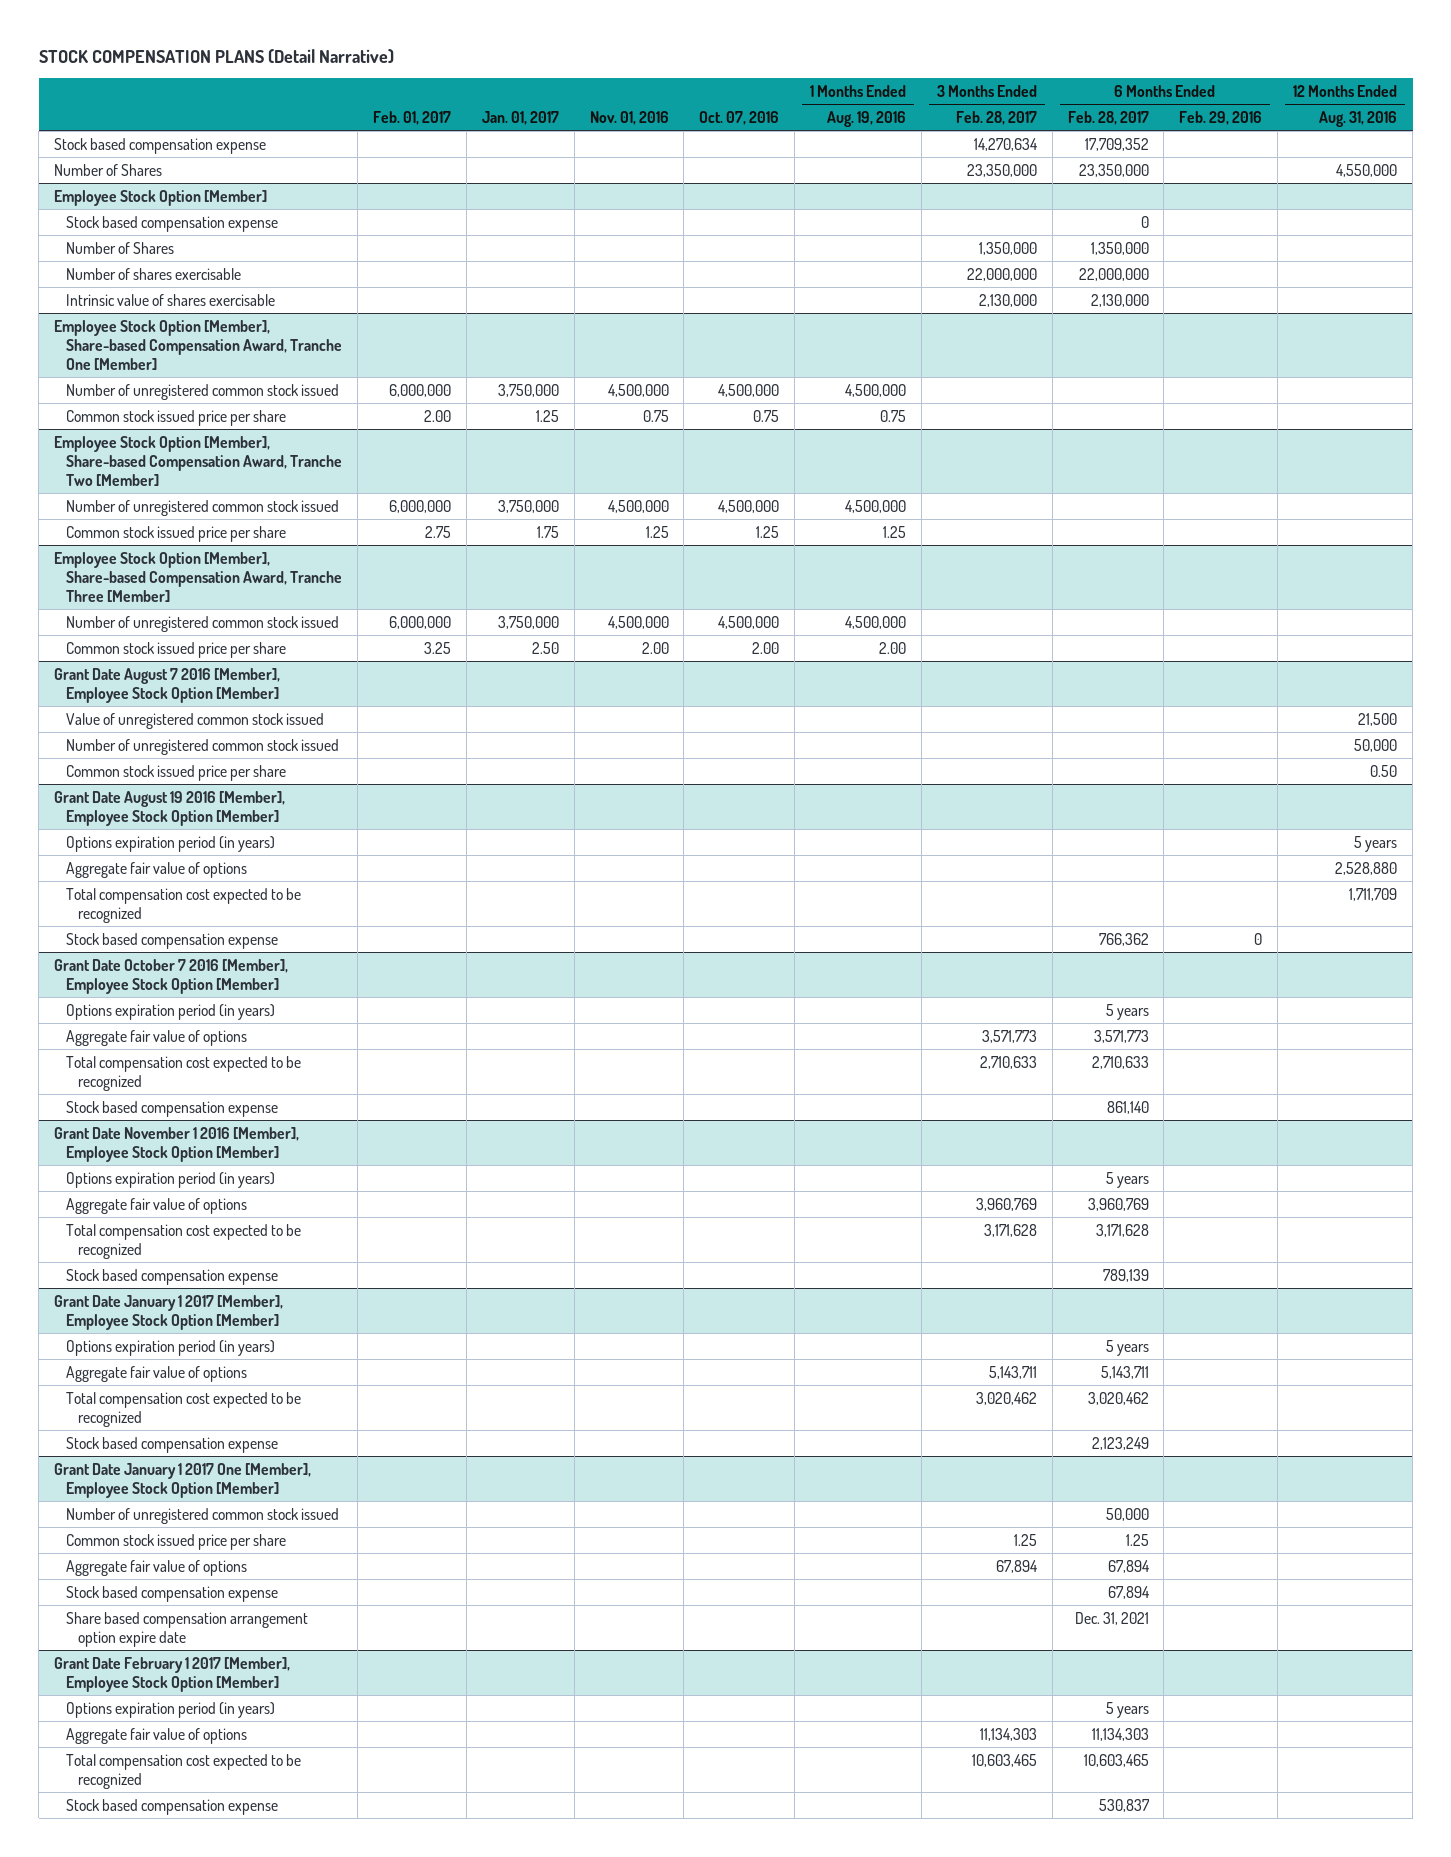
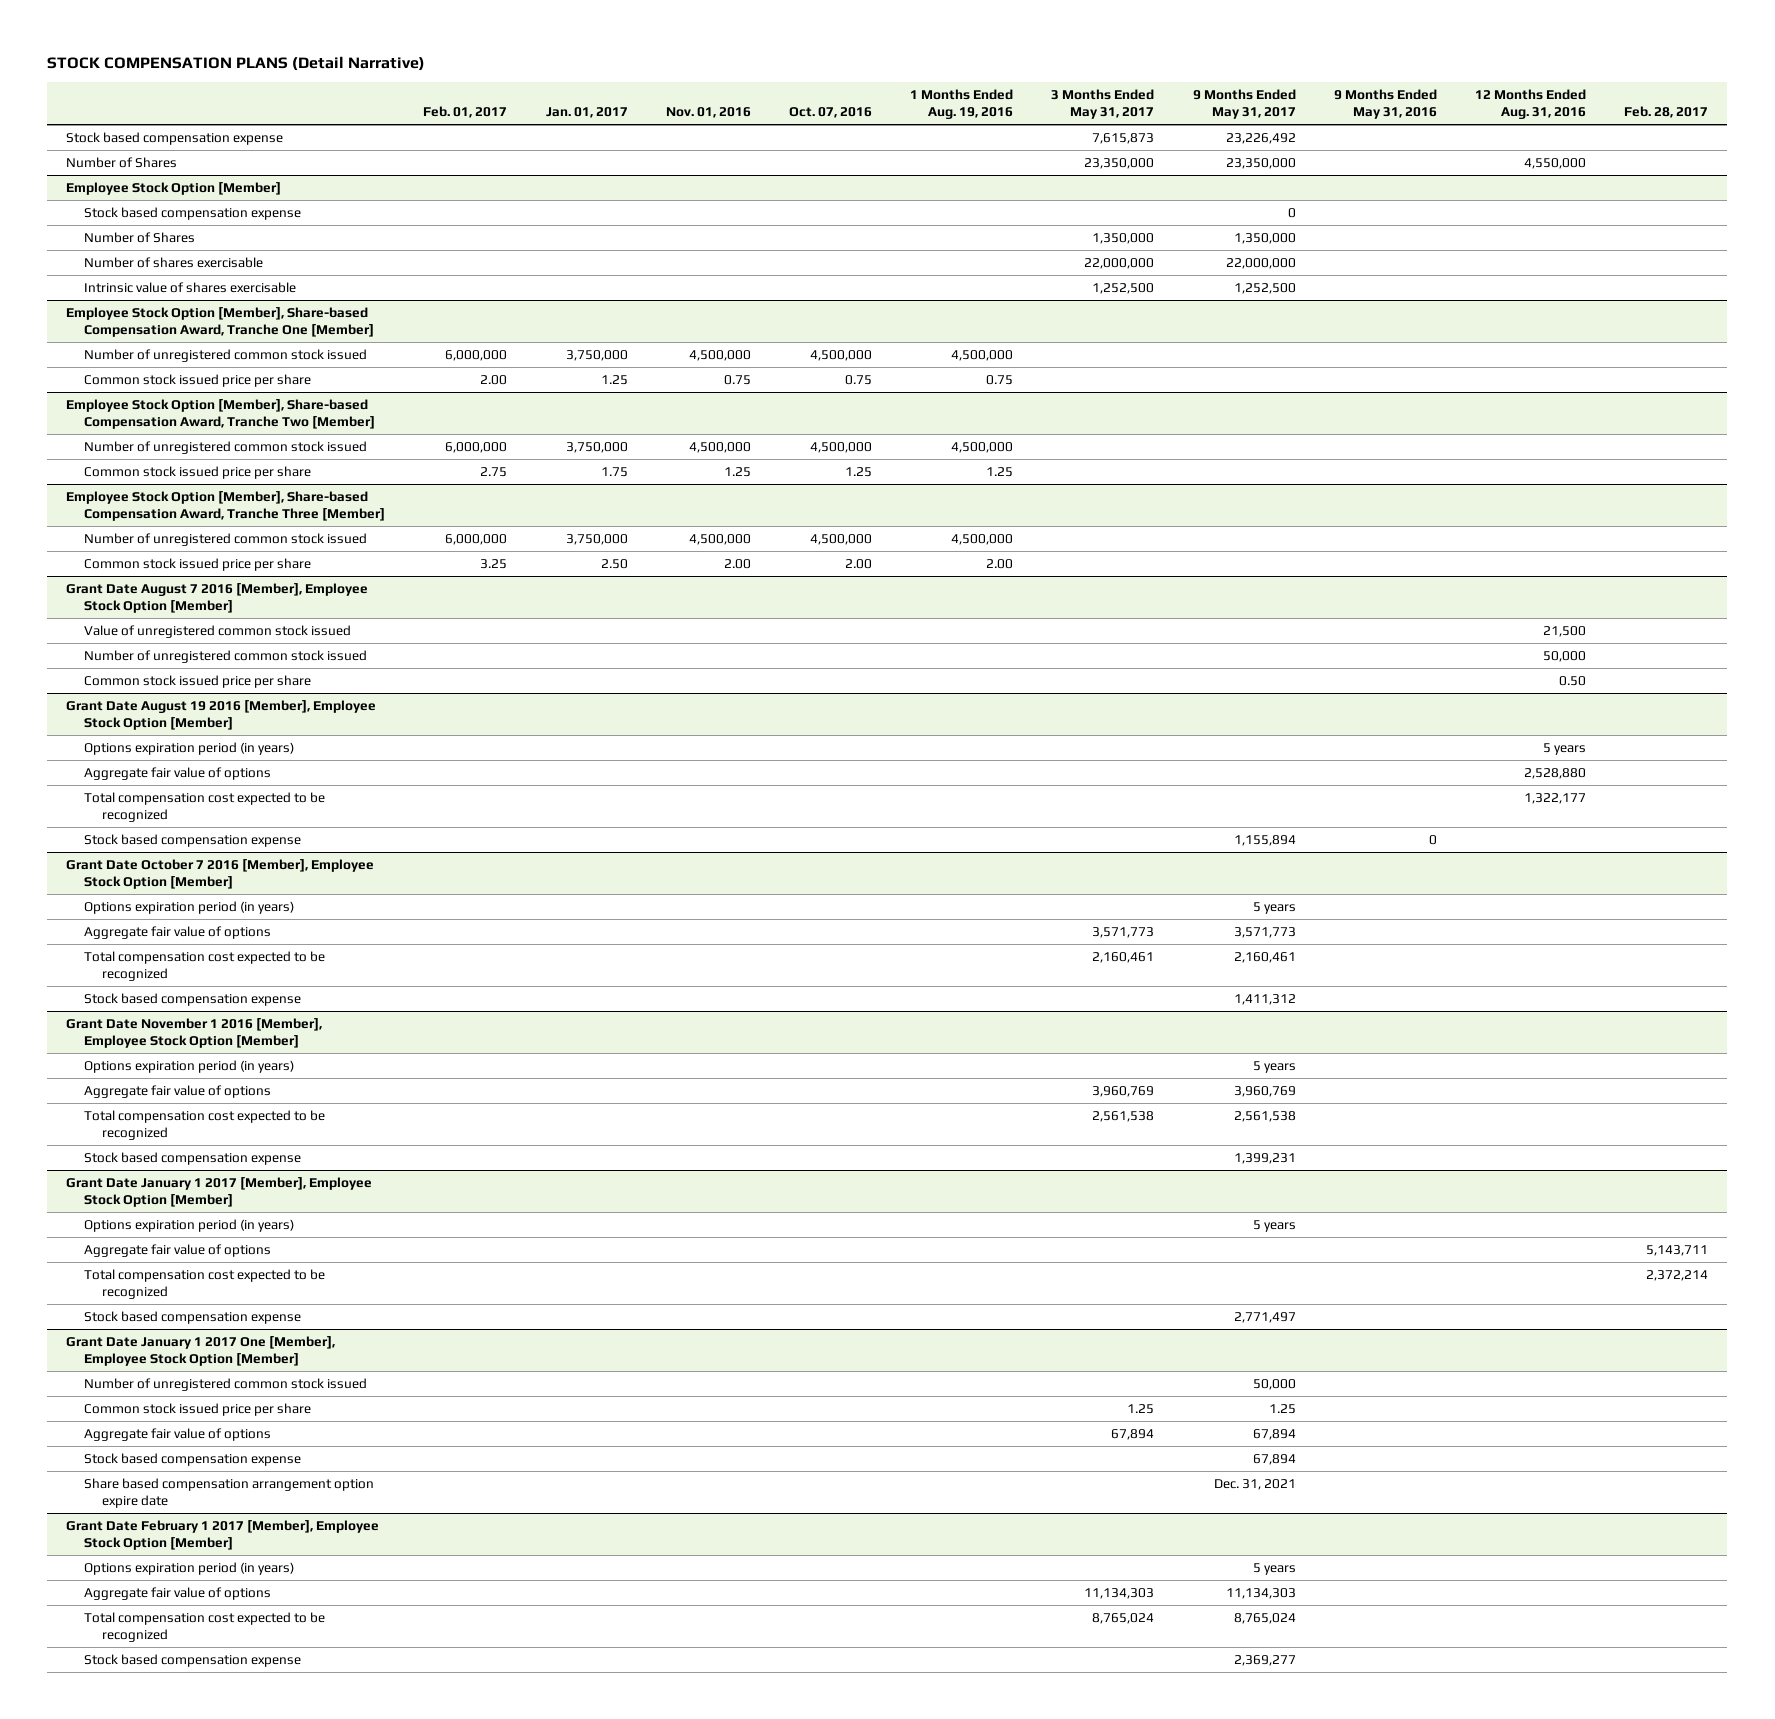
- | Feb. 01, 2017 | Jan. 01, 2017 | Nov. 01, 2016 | Oct. 07, 2016 | 1 Months Ended Aug. 19, 2016 | 3 Months Ended Feb. 28, 2017 | 6 Months Ended Feb. 28, 2017 | 6 Months Ended Feb. 29, 2016 | 12 Months Ended Aug. 31, 2016
+ | Feb. 01, 2017 | Jan. 01, 2017 | Nov. 01, 2016 | Oct. 07, 2016 | 1 Months Ended Aug. 19, 2016 | 3 Months Ended May 31, 2017 | 9 Months Ended May 31, 2017 | 9 Months Ended May 31, 2016 | 12 Months Ended Aug. 31, 2016 | Feb. 28, 2017
@ Grant Date August 19 2016 [Member], Employee Stock Option [Member]
- Total compensation cost expected to be recognized | | | | | | | | | 1,711,709
+ Total compensation cost expected to be recognized | | | | | | | | | 1,322,177 |

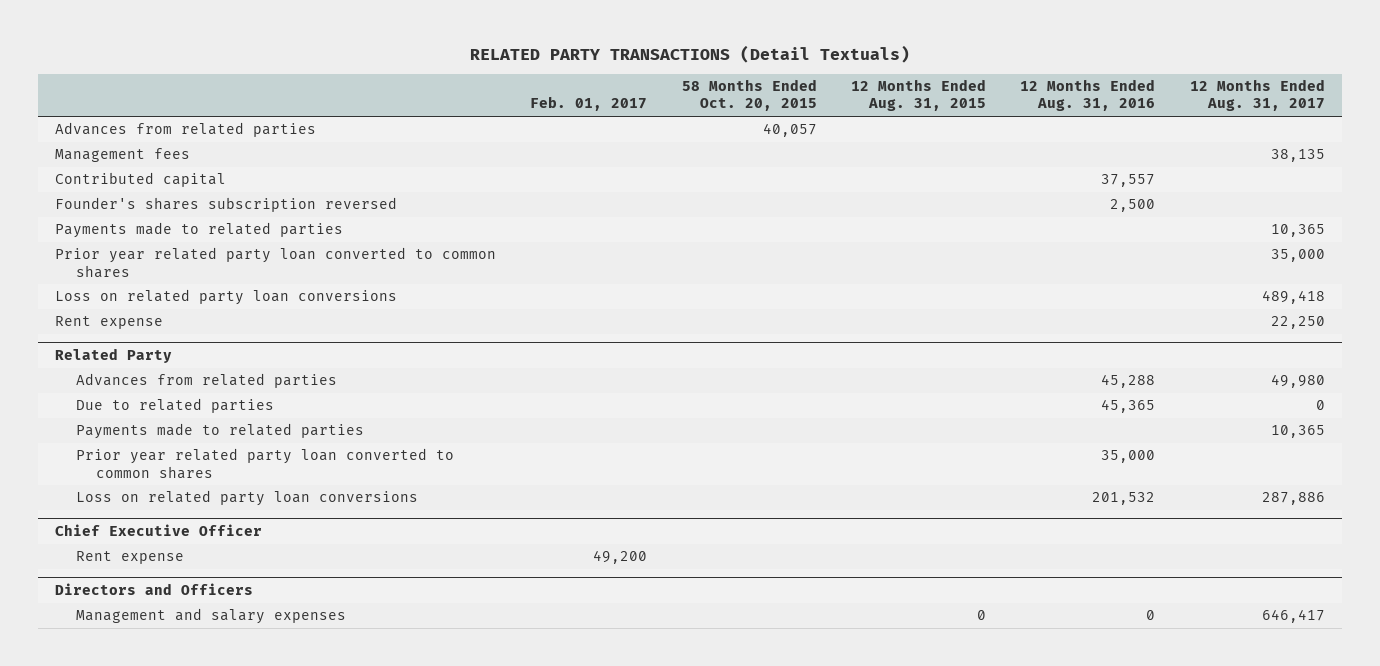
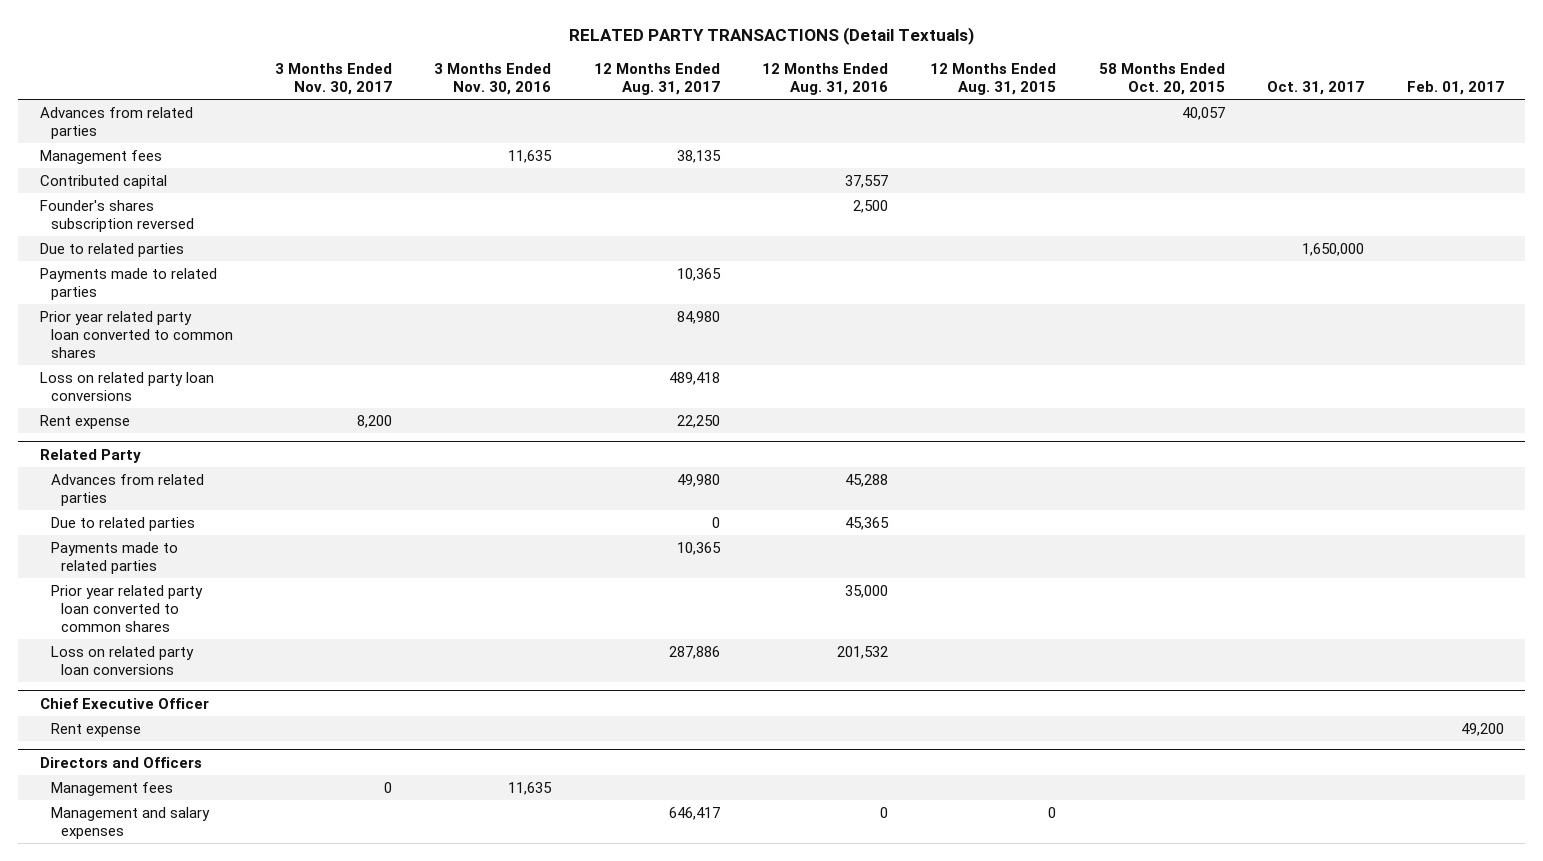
- | Feb. 01, 2017 | 58 Months Ended Oct. 20, 2015 | 12 Months Ended Aug. 31, 2015 | 12 Months Ended Aug. 31, 2016 | 12 Months Ended Aug. 31, 2017
+ | 3 Months Ended Nov. 30, 2017 | 3 Months Ended Nov. 30, 2016 | 12 Months Ended Aug. 31, 2017 | 12 Months Ended Aug. 31, 2016 | 12 Months Ended Aug. 31, 2015 | 58 Months Ended Oct. 20, 2015 | Oct. 31, 2017 | Feb. 01, 2017
+ Due to related parties | | | | | | | 1,650,000 |
- Prior year related party loan converted to common shares | | | | | 35,000
+ Prior year related party loan converted to common shares | | | 84,980 | | | | |
@ Directors and Officers
+ Management fees | 0 | 11,635 | | | | | |

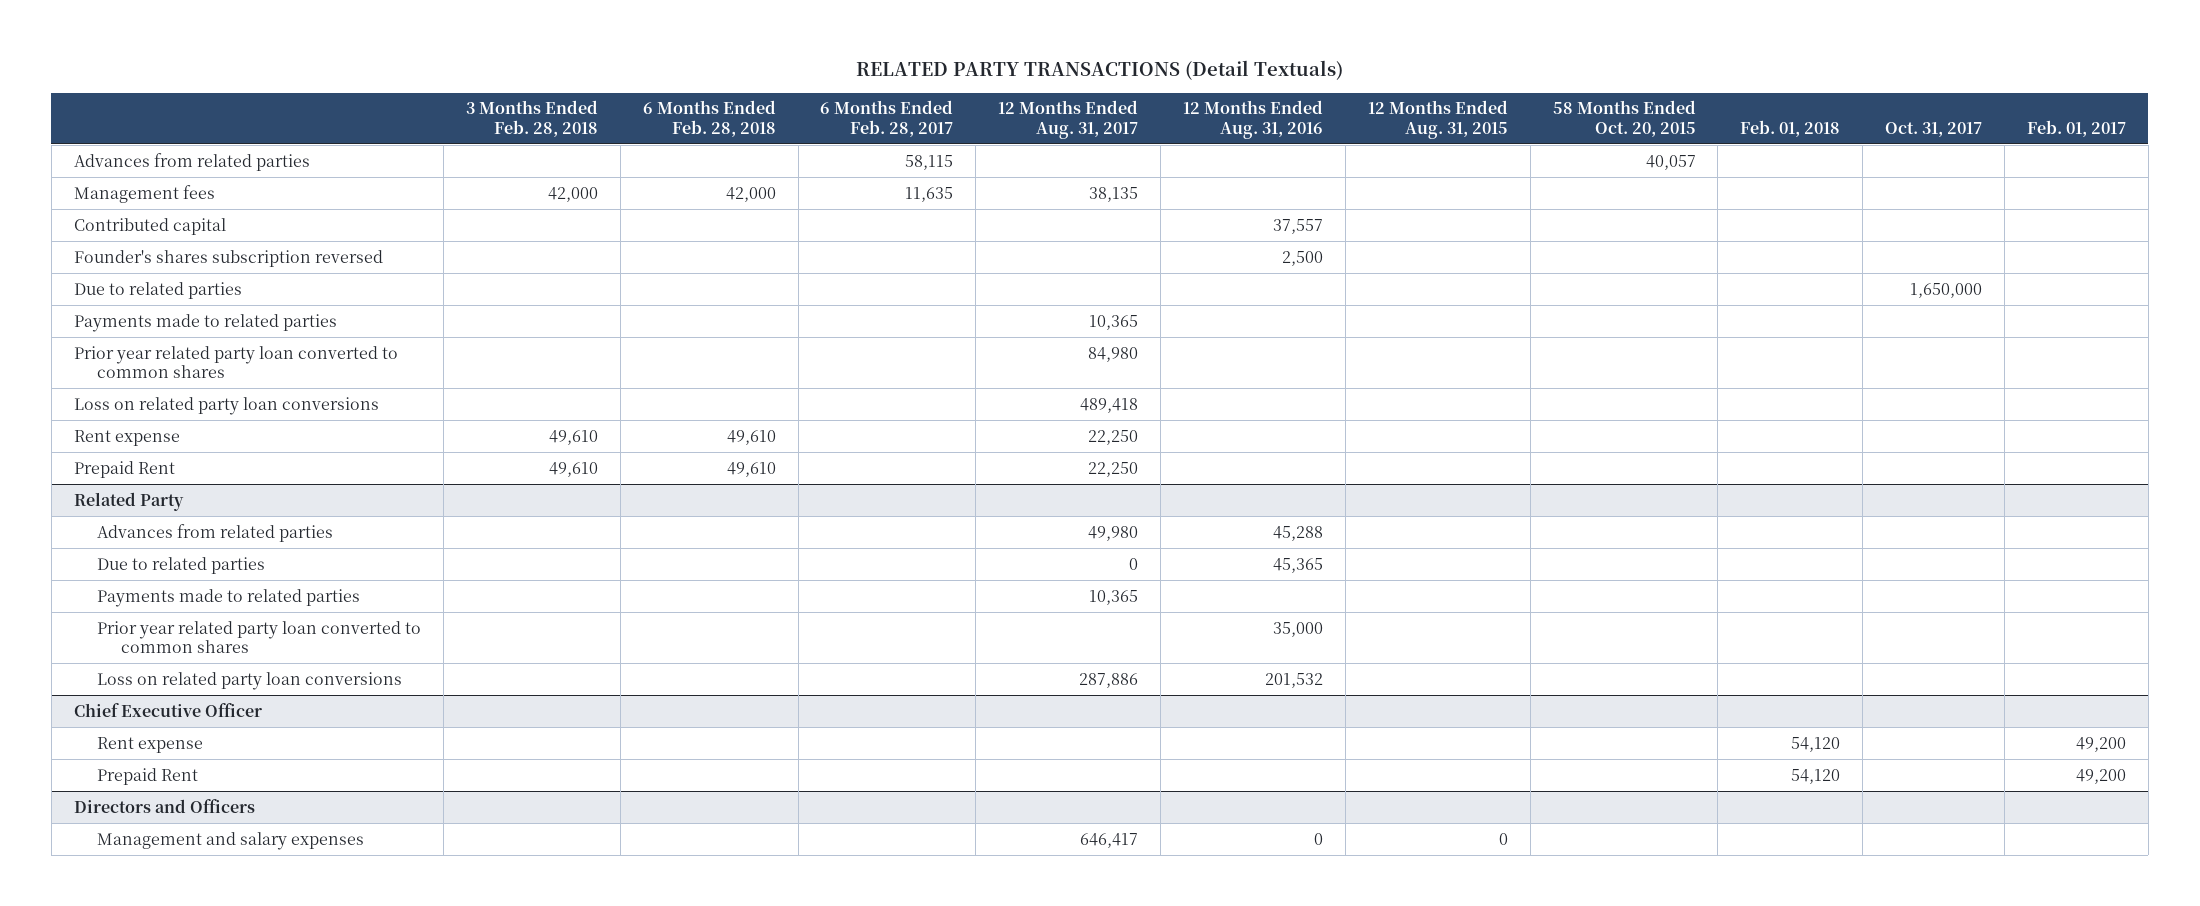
- | 3 Months Ended Nov. 30, 2017 | 3 Months Ended Nov. 30, 2016 | 12 Months Ended Aug. 31, 2017 | 12 Months Ended Aug. 31, 2016 | 12 Months Ended Aug. 31, 2015 | 58 Months Ended Oct. 20, 2015 | Oct. 31, 2017 | Feb. 01, 2017
+ | 3 Months Ended Feb. 28, 2018 | 6 Months Ended Feb. 28, 2018 | 6 Months Ended Feb. 28, 2017 | 12 Months Ended Aug. 31, 2017 | 12 Months Ended Aug. 31, 2016 | 12 Months Ended Aug. 31, 2015 | 58 Months Ended Oct. 20, 2015 | Feb. 01, 2018 | Oct. 31, 2017 | Feb. 01, 2017
+ Prepaid Rent | 49,610 | 49,610 | | 22,250 | | | | | |
@ Chief Executive Officer
+ Prepaid Rent | | | | | | | | 54,120 | | 49,200
@ Directors and Officers
- Management fees | 0 | 11,635 | | | | | |

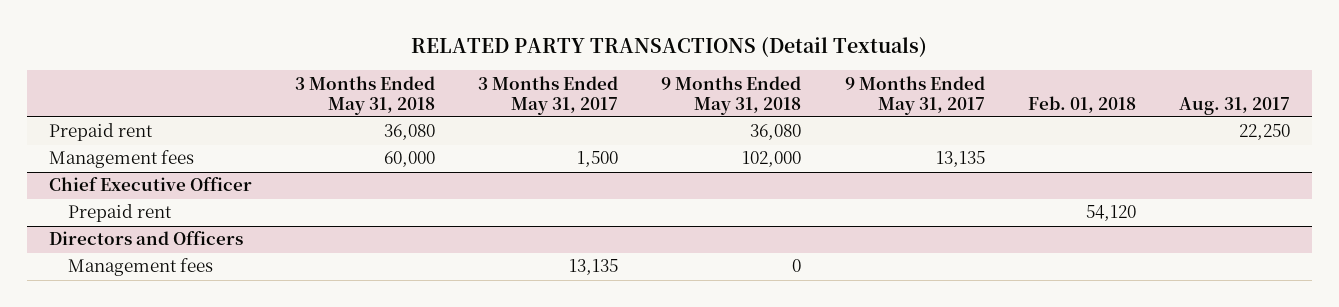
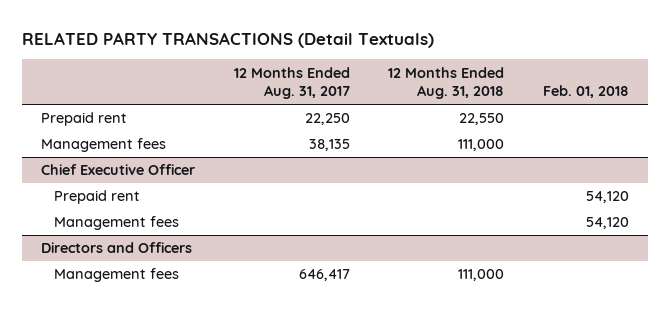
- | 3 Months Ended May 31, 2018 | 3 Months Ended May 31, 2017 | 9 Months Ended May 31, 2018 | 9 Months Ended May 31, 2017 | Feb. 01, 2018 | Aug. 31, 2017
+ | 12 Months Ended Aug. 31, 2017 | 12 Months Ended Aug. 31, 2018 | Feb. 01, 2018
@ Chief Executive Officer
+ Management fees | | | 54,120

